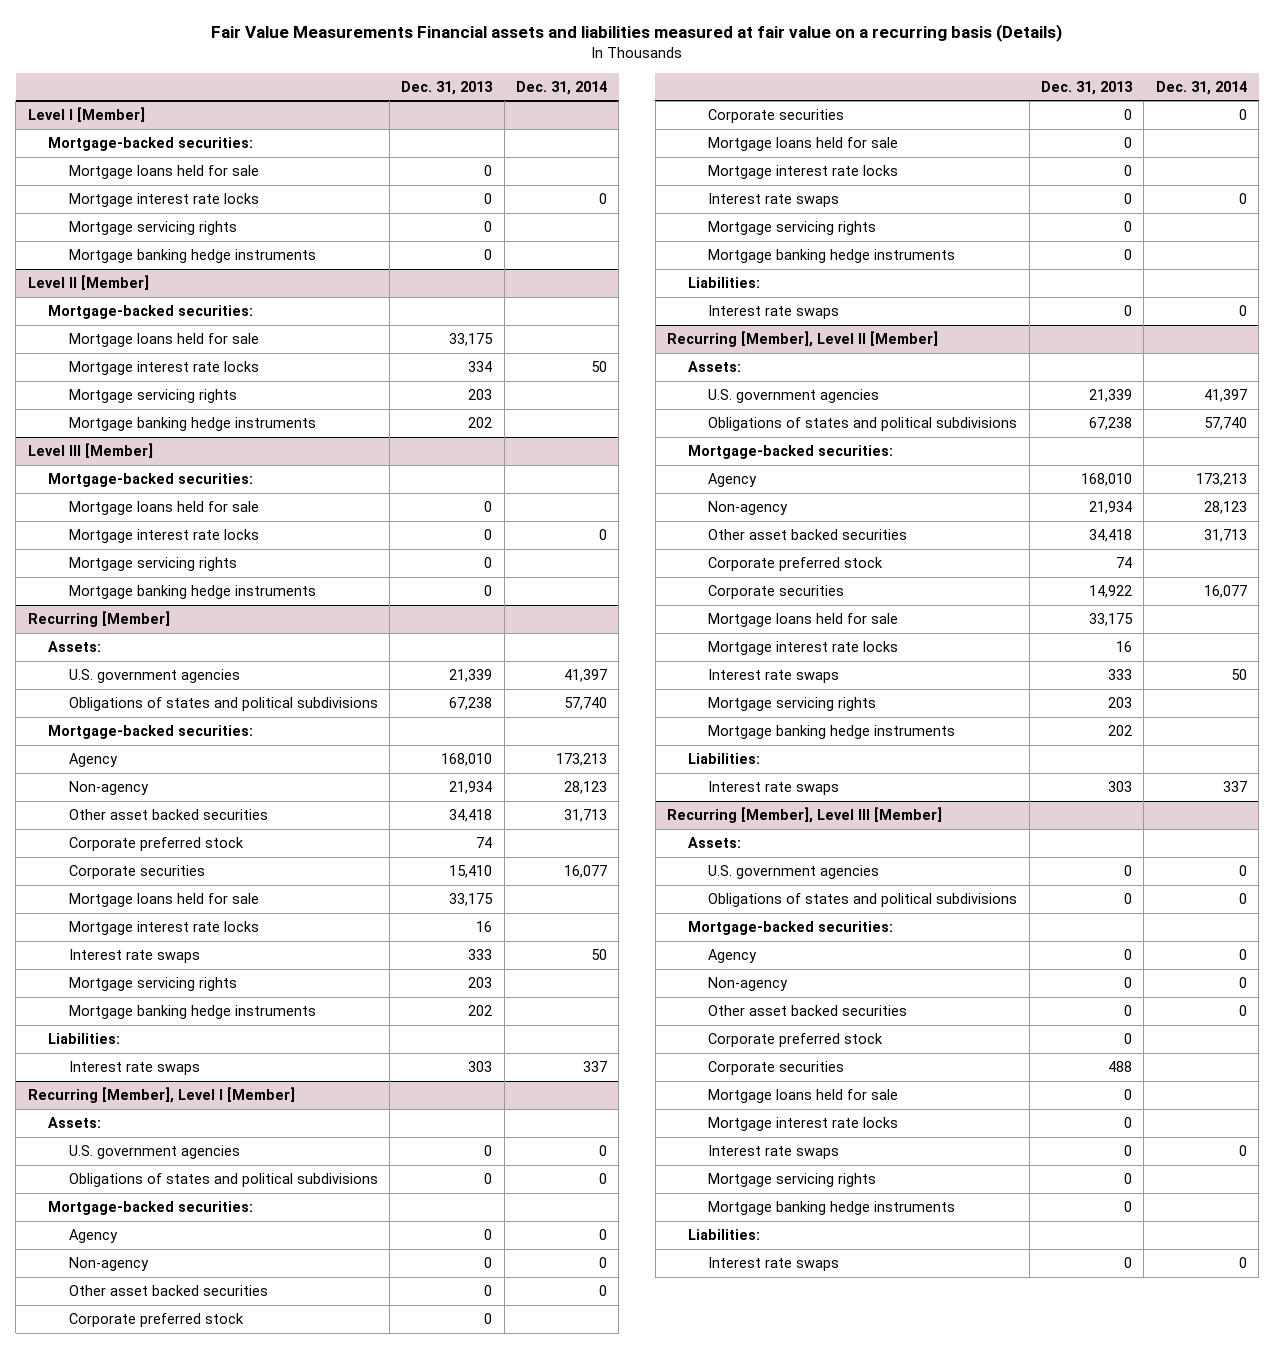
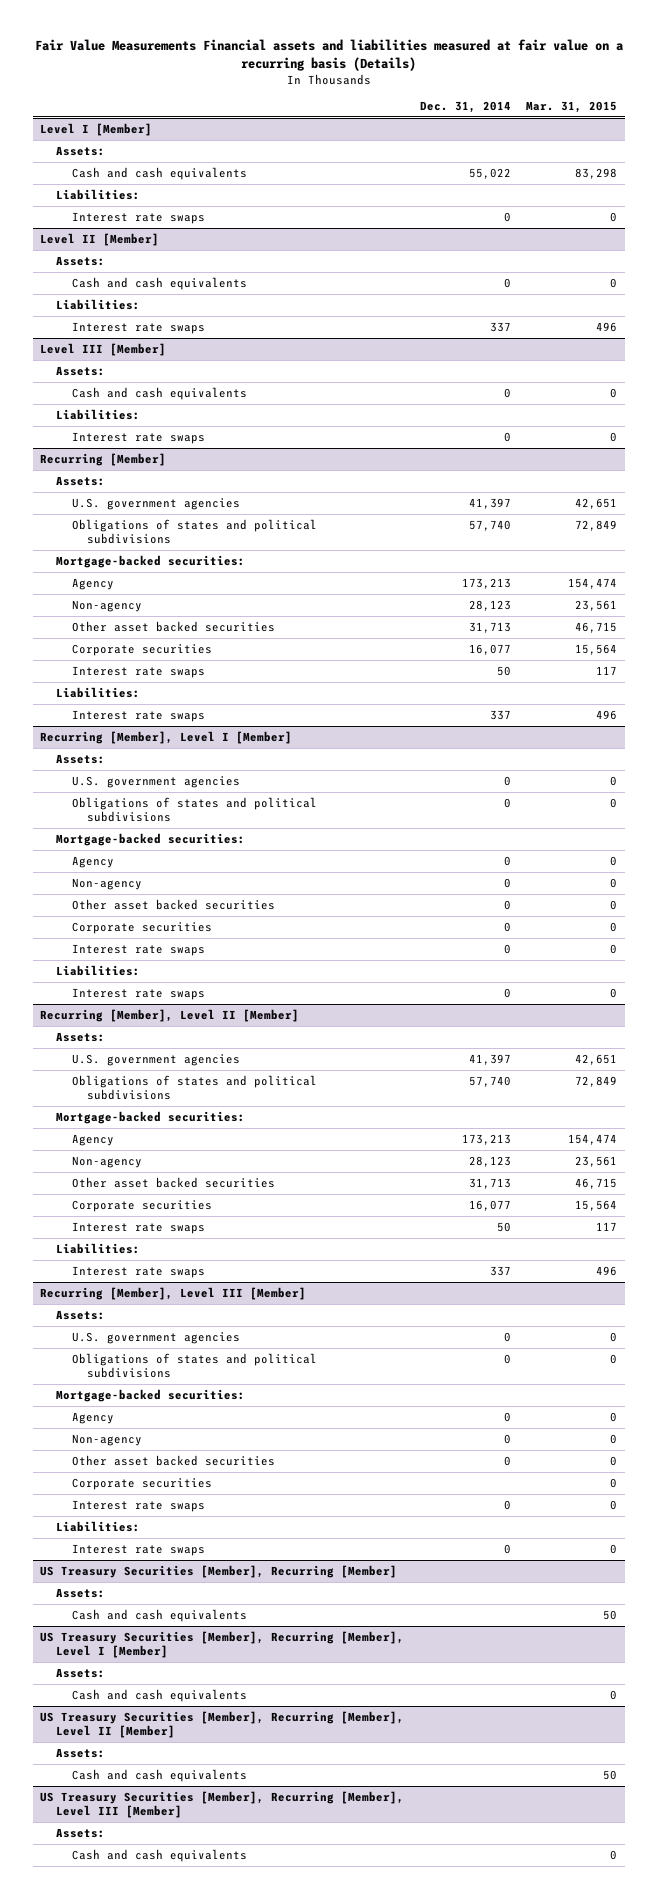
- | Dec. 31, 2013 | Dec. 31, 2014
+ | Dec. 31, 2014 | Mar. 31, 2015
@ Level I [Member]
- Mortgage-backed securities:
- Mortgage loans held for sale | 0 |
- Mortgage interest rate locks | 0 | 0
- Mortgage servicing rights | 0 |
- Mortgage banking hedge instruments | 0 |
+ Assets:
+ Cash and cash equivalents | 55,022 | 83,298
+ Liabilities:
+ Interest rate swaps | 0 | 0
@ Level II [Member]
- Mortgage-backed securities:
- Mortgage loans held for sale | 33,175 |
- Mortgage interest rate locks | 334 | 50
- Mortgage servicing rights | 203 |
- Mortgage banking hedge instruments | 202 |
+ Assets:
+ Cash and cash equivalents | 0 | 0
+ Liabilities:
+ Interest rate swaps | 337 | 496
@ Level III [Member]
- Mortgage-backed securities:
- Mortgage loans held for sale | 0 |
- Mortgage interest rate locks | 0 | 0
- Mortgage servicing rights | 0 |
- Mortgage banking hedge instruments | 0 |
+ Assets:
+ Cash and cash equivalents | 0 | 0
+ Liabilities:
+ Interest rate swaps | 0 | 0
@ Recurring [Member]
- Corporate preferred stock | 74 |
- Mortgage loans held for sale | 33,175 |
- Mortgage interest rate locks | 16 |
- Mortgage servicing rights | 203 |
- Mortgage banking hedge instruments | 202 |
@ Recurring [Member], Level I [Member]
- Corporate preferred stock | 0 |
- Mortgage loans held for sale | 0 |
- Mortgage interest rate locks | 0 |
- Mortgage servicing rights | 0 |
- Mortgage banking hedge instruments | 0 |
@ Recurring [Member], Level II [Member]
- Corporate preferred stock | 74 |
- Mortgage loans held for sale | 33,175 |
- Mortgage interest rate locks | 16 |
- Mortgage servicing rights | 203 |
- Mortgage banking hedge instruments | 202 |
@ Recurring [Member], Level III [Member]
- Corporate preferred stock | 0 |
- Mortgage loans held for sale | 0 |
- Mortgage interest rate locks | 0 |
- Mortgage servicing rights | 0 |
- Mortgage banking hedge instruments | 0 |
+ US Treasury Securities [Member], Recurring [Member]
+ Assets:
+ Cash and cash equivalents | | 50
+ US Treasury Securities [Member], Recurring [Member], Level I [Member]
+ Assets:
+ Cash and cash equivalents | | 0
+ US Treasury Securities [Member], Recurring [Member], Level II [Member]
+ Assets:
+ Cash and cash equivalents | | 50
+ US Treasury Securities [Member], Recurring [Member], Level III [Member]
+ Assets:
+ Cash and cash equivalents | | 0

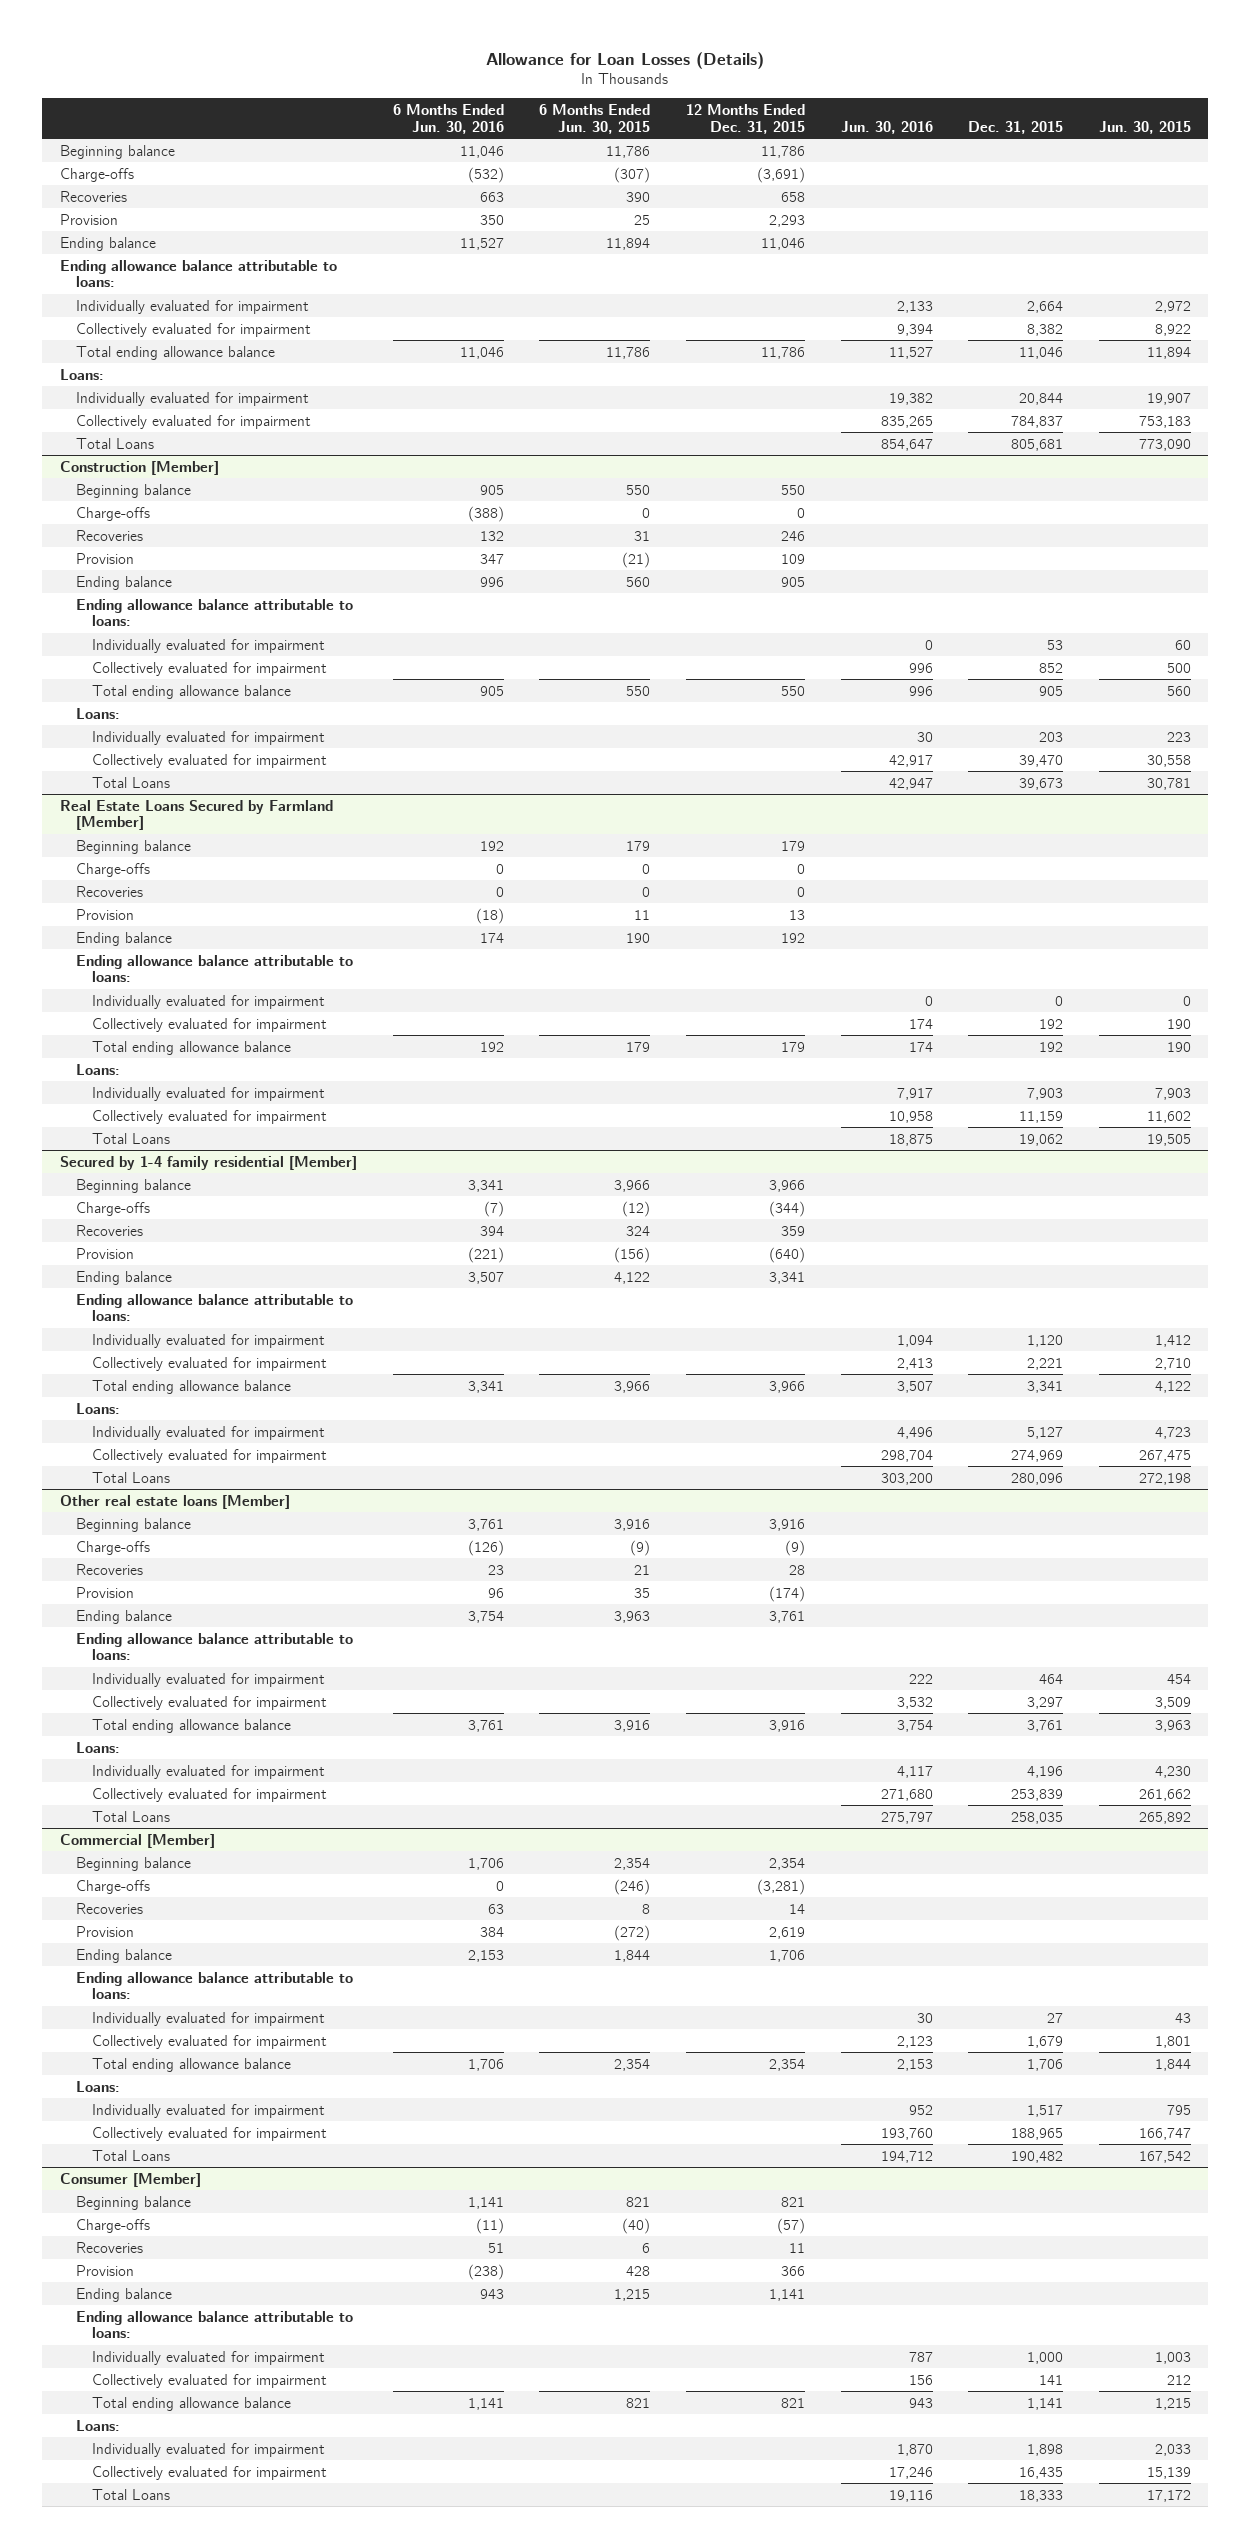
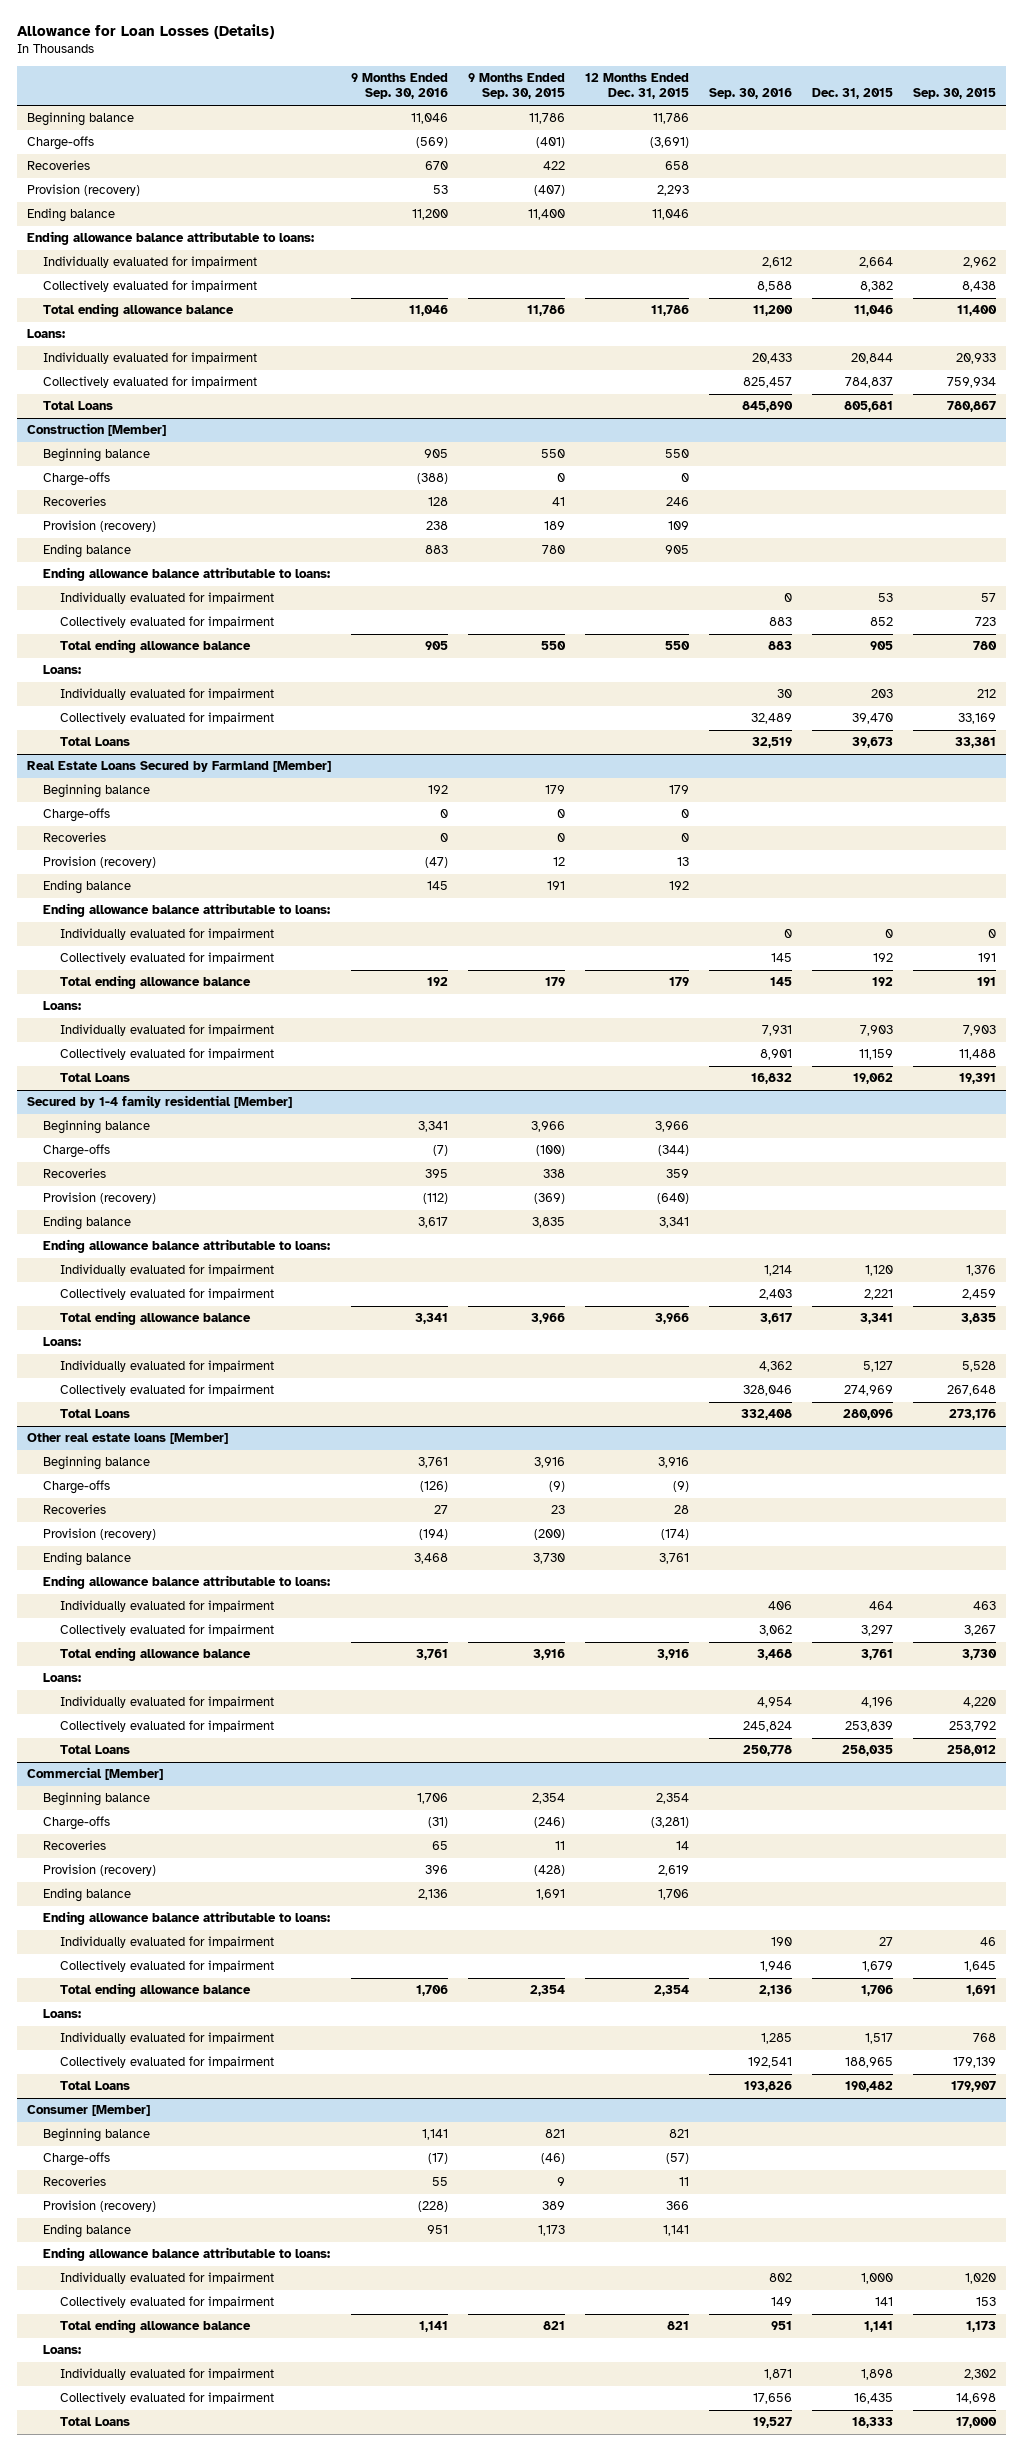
- | 6 Months Ended Jun. 30, 2016 | 6 Months Ended Jun. 30, 2015 | 12 Months Ended Dec. 31, 2015 | Jun. 30, 2016 | Dec. 31, 2015 | Jun. 30, 2015
+ | 9 Months Ended Sep. 30, 2016 | 9 Months Ended Sep. 30, 2015 | 12 Months Ended Dec. 31, 2015 | Sep. 30, 2016 | Dec. 31, 2015 | Sep. 30, 2015
- Provision | 350 | 25 | 2,293 | | |
+ Provision (recovery) | 53 | (407) | 2,293 | | |
@ Construction [Member]
- Provision | 347 | (21) | 109 | | |
+ Provision (recovery) | 238 | 189 | 109 | | |
@ Real Estate Loans Secured by Farmland [Member]
- Provision | (18) | 11 | 13 | | |
+ Provision (recovery) | (47) | 12 | 13 | | |
@ Secured by 1-4 family residential [Member]
- Provision | (221) | (156) | (640) | | |
+ Provision (recovery) | (112) | (369) | (640) | | |
@ Other real estate loans [Member]
- Provision | 96 | 35 | (174) | | |
+ Provision (recovery) | (194) | (200) | (174) | | |
@ Commercial [Member]
- Provision | 384 | (272) | 2,619 | | |
+ Provision (recovery) | 396 | (428) | 2,619 | | |
@ Consumer [Member]
- Provision | (238) | 428 | 366 | | |
+ Provision (recovery) | (228) | 389 | 366 | | |

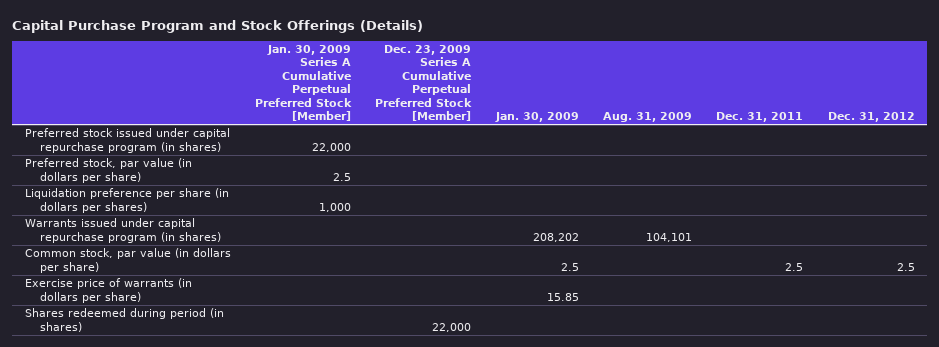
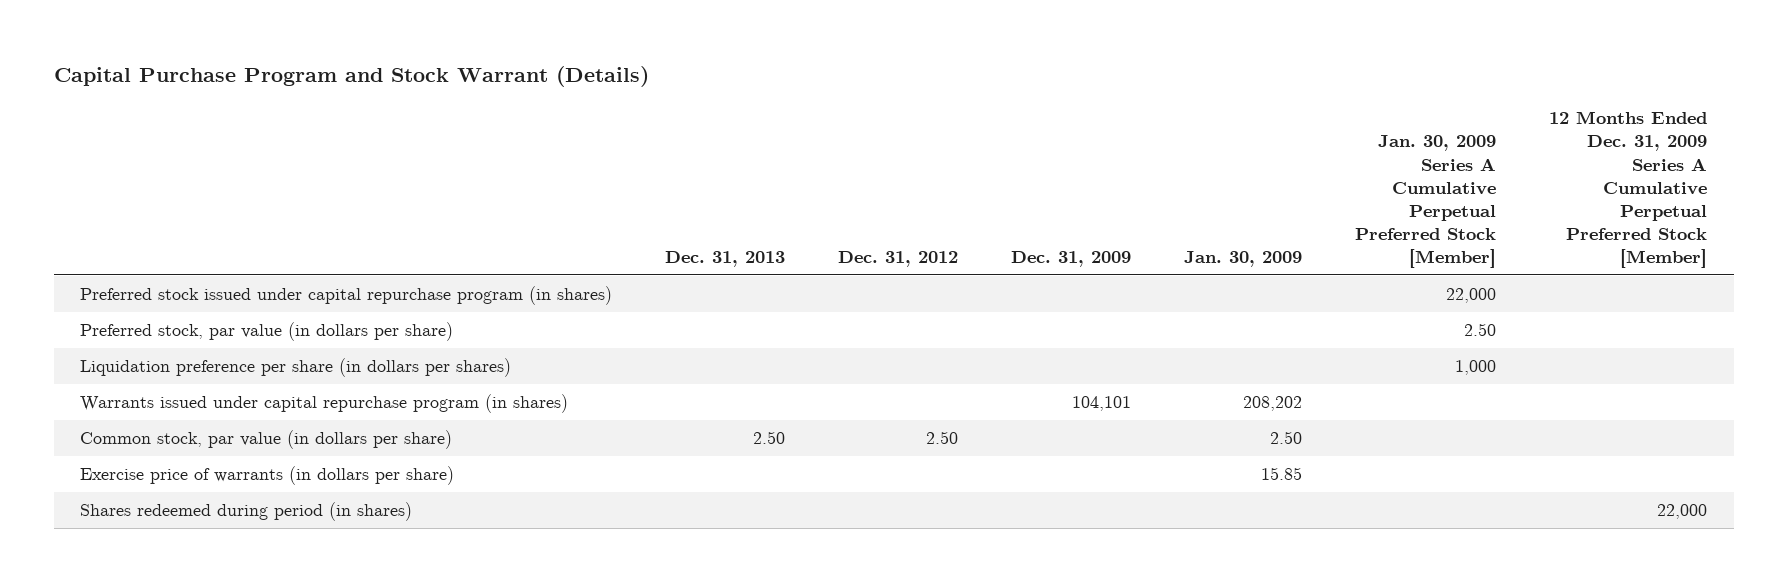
- Capital Purchase Program and Stock Offerings (Details)
+ Capital Purchase Program and Stock Warrant (Details)
- | Jan. 30, 2009 Series A Cumulative Perpetual Preferred Stock [Member] | Dec. 23, 2009 Series A Cumulative Perpetual Preferred Stock [Member] | Jan. 30, 2009 | Aug. 31, 2009 | Dec. 31, 2011 | Dec. 31, 2012
+ | Dec. 31, 2013 | Dec. 31, 2012 | Dec. 31, 2009 | Jan. 30, 2009 | Jan. 30, 2009 Series A Cumulative Perpetual Preferred Stock [Member] | 12 Months Ended Dec. 31, 2009 Series A Cumulative Perpetual Preferred Stock [Member]
- Preferred stock, par value (in dollars per share) | 2.5 | | | | |
+ Preferred stock, par value (in dollars per share) | | | | | 2.50 |
- Common stock, par value (in dollars per share) | | | 2.5 | | 2.5 | 2.5
+ Common stock, par value (in dollars per share) | 2.50 | 2.50 | | 2.50 | |

